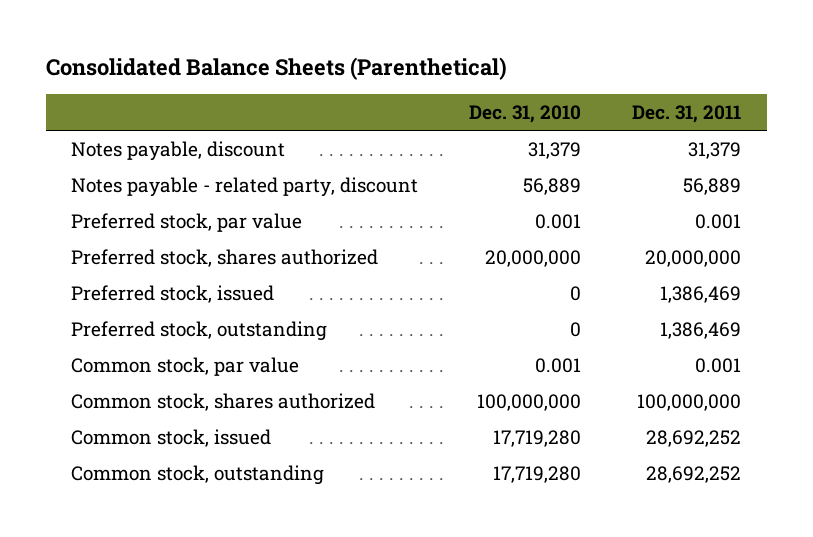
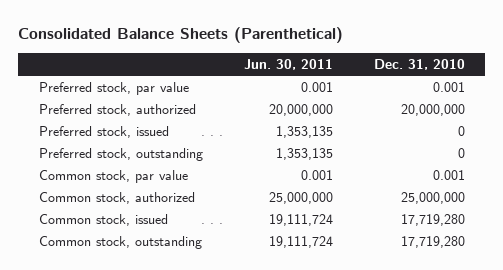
- | Dec. 31, 2010 | Dec. 31, 2011
+ | Jun. 30, 2011 | Dec. 31, 2010
- Notes payable, discount | 31,379 | 31,379
- Notes payable - related party, discount | 56,889 | 56,889
- Preferred stock, shares authorized | 20,000,000 | 20,000,000
+ Preferred stock, authorized | 20,000,000 | 20,000,000
- Common stock, shares authorized | 100,000,000 | 100,000,000
+ Common stock, authorized | 25,000,000 | 25,000,000

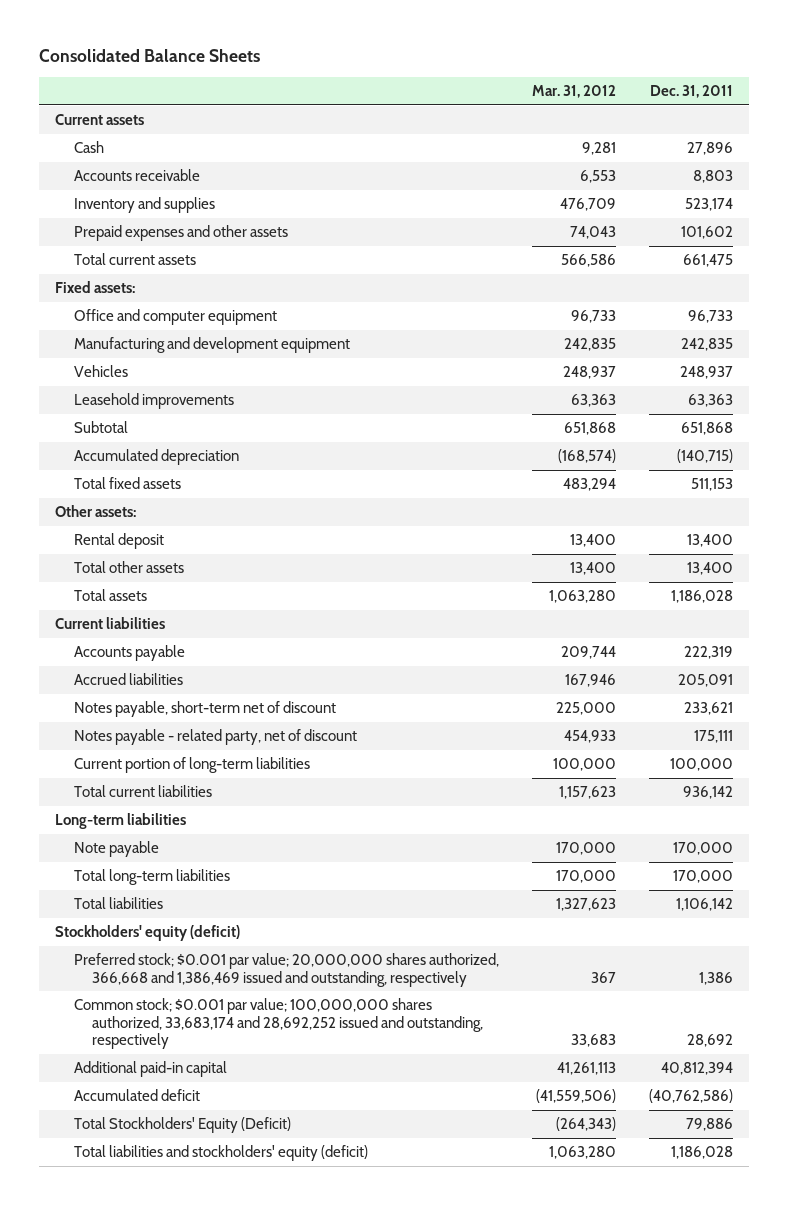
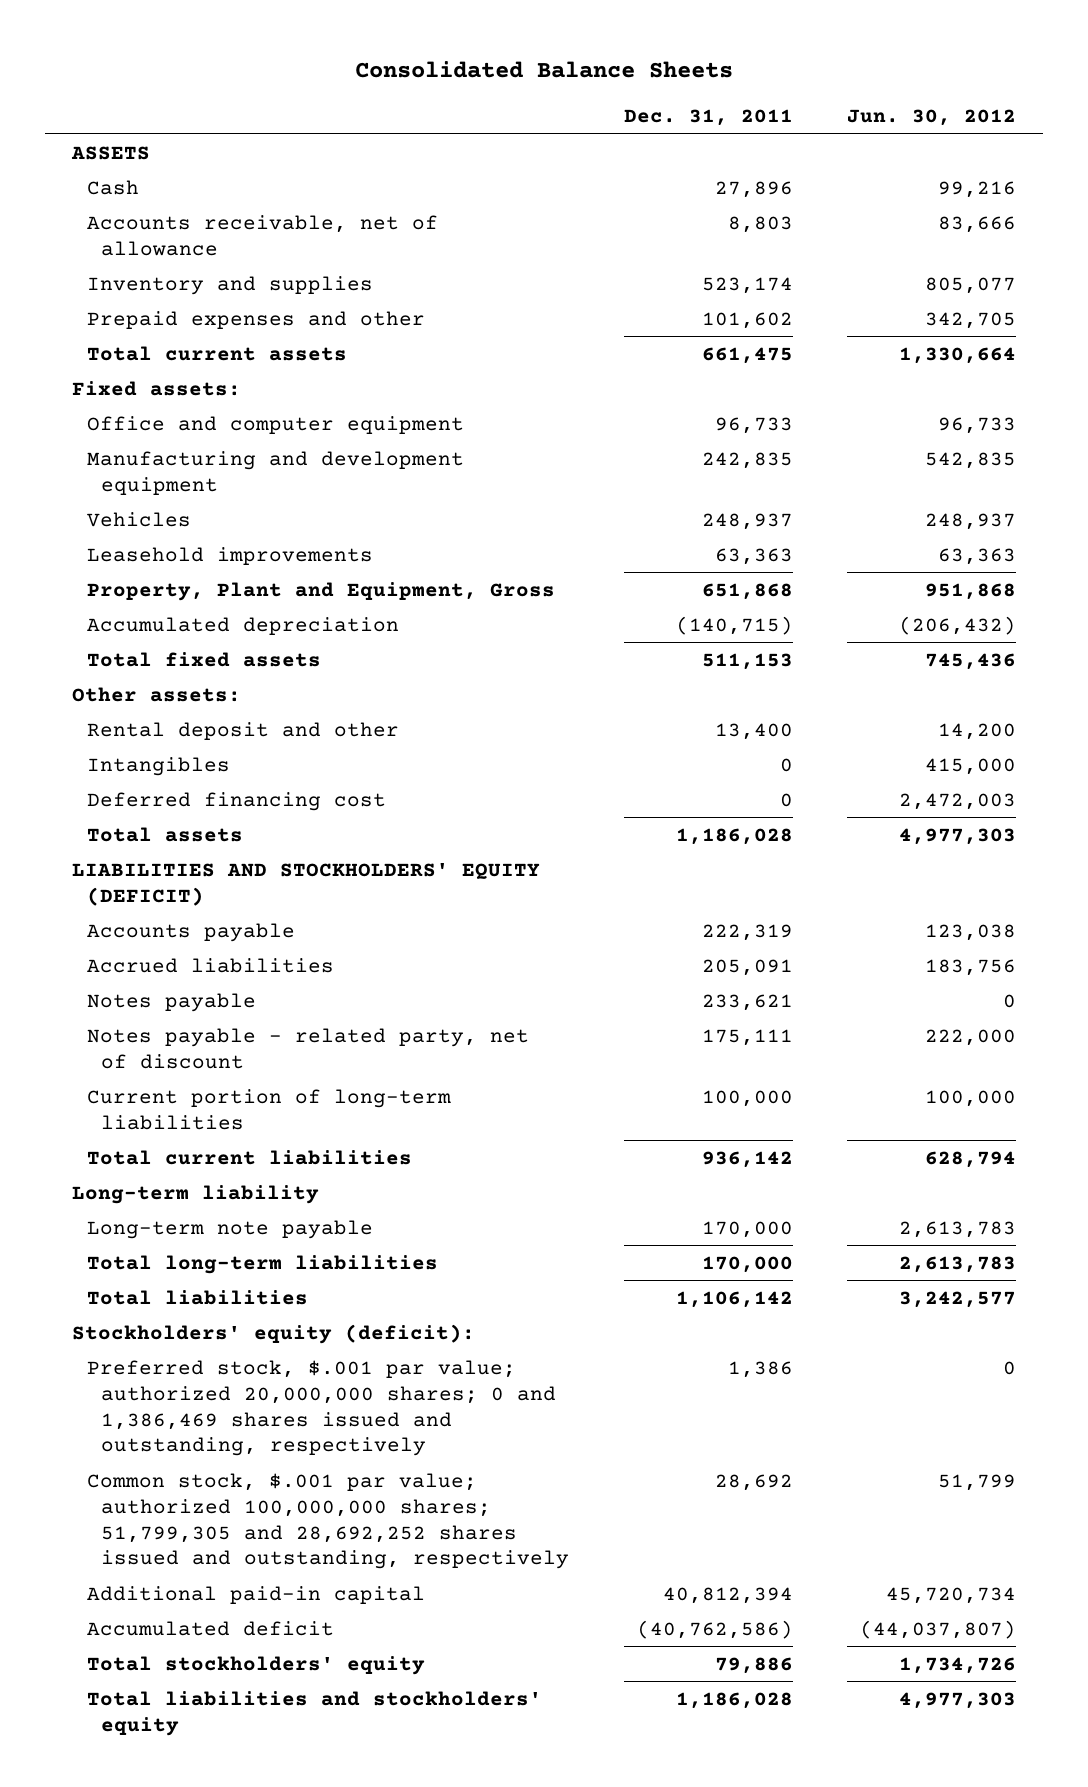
- | Mar. 31, 2012 | Dec. 31, 2011
+ | Dec. 31, 2011 | Jun. 30, 2012
- Current assets
+ ASSETS
- Accounts receivable | 6,553 | 8,803
+ Accounts receivable, net of allowance | 8,803 | 83,666
- Prepaid expenses and other assets | 74,043 | 101,602
+ Prepaid expenses and other | 101,602 | 342,705
- Subtotal | 651,868 | 651,868
+ Property, Plant and Equipment, Gross | 651,868 | 951,868
- Rental deposit | 13,400 | 13,400
- Total other assets | 13,400 | 13,400
+ Rental deposit and other | 13,400 | 14,200
+ Intangibles | 0 | 415,000
+ Deferred financing cost | 0 | 2,472,003
- Current liabilities
+ LIABILITIES AND STOCKHOLDERS' EQUITY (DEFICIT)
- Notes payable, short-term net of discount | 225,000 | 233,621
+ Notes payable | 233,621 | 0
- Long-term liabilities
- Note payable | 170,000 | 170,000
+ Long-term liability
+ Long-term note payable | 170,000 | 2,613,783
- Stockholders' equity (deficit)
- Preferred stock; $0.001 par value; 20,000,000 shares authorized, 366,668 and 1,386,469 issued and outstanding, respectively | 367 | 1,386
- Common stock; $0.001 par value; 100,000,000 shares authorized, 33,683,174 and 28,692,252 issued and outstanding, respectively | 33,683 | 28,692
+ Stockholders' equity (deficit):
+ Preferred stock, $.001 par value; authorized 20,000,000 shares; 0 and 1,386,469 shares issued and outstanding, respectively | 1,386 | 0
+ Common stock, $.001 par value; authorized 100,000,000 shares; 51,799,305 and 28,692,252 shares issued and outstanding, respectively | 28,692 | 51,799
- Total Stockholders' Equity (Deficit) | (264,343) | 79,886
- Total liabilities and stockholders' equity (deficit) | 1,063,280 | 1,186,028
+ Total stockholders' equity | 79,886 | 1,734,726
+ Total liabilities and stockholders' equity | 1,186,028 | 4,977,303

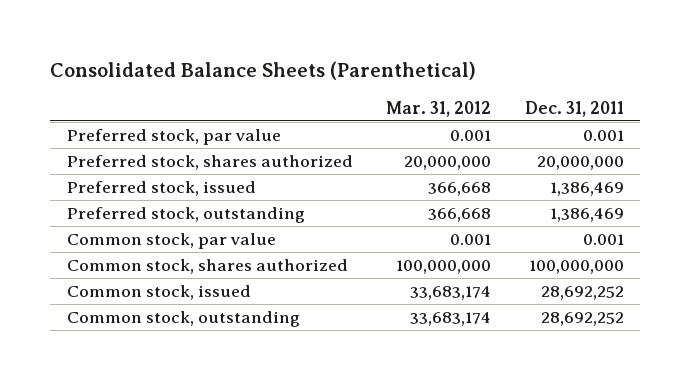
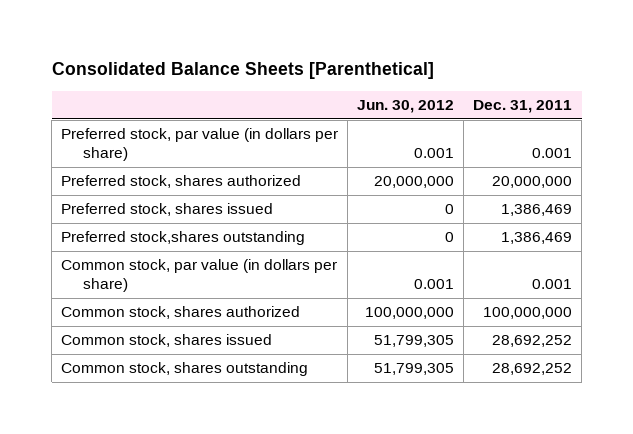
- Consolidated Balance Sheets (Parenthetical)
+ Consolidated Balance Sheets [Parenthetical]
- | Mar. 31, 2012 | Dec. 31, 2011
+ | Jun. 30, 2012 | Dec. 31, 2011
- Preferred stock, par value | 0.001 | 0.001
+ Preferred stock, par value (in dollars per share) | 0.001 | 0.001
- Preferred stock, issued | 366,668 | 1,386,469
- Preferred stock, outstanding | 366,668 | 1,386,469
- Common stock, par value | 0.001 | 0.001
+ Preferred stock, shares issued | 0 | 1,386,469
+ Preferred stock,shares outstanding | 0 | 1,386,469
+ Common stock, par value (in dollars per share) | 0.001 | 0.001
- Common stock, issued | 33,683,174 | 28,692,252
- Common stock, outstanding | 33,683,174 | 28,692,252
+ Common stock, shares issued | 51,799,305 | 28,692,252
+ Common stock, shares outstanding | 51,799,305 | 28,692,252

